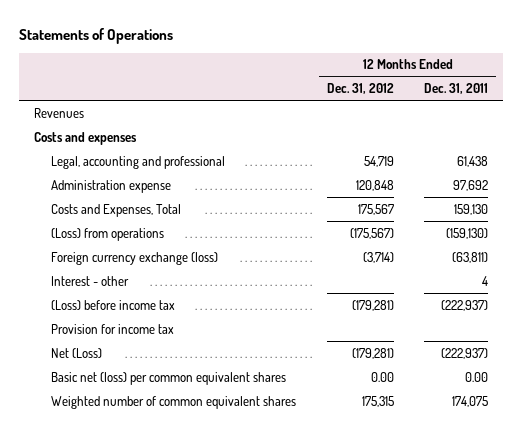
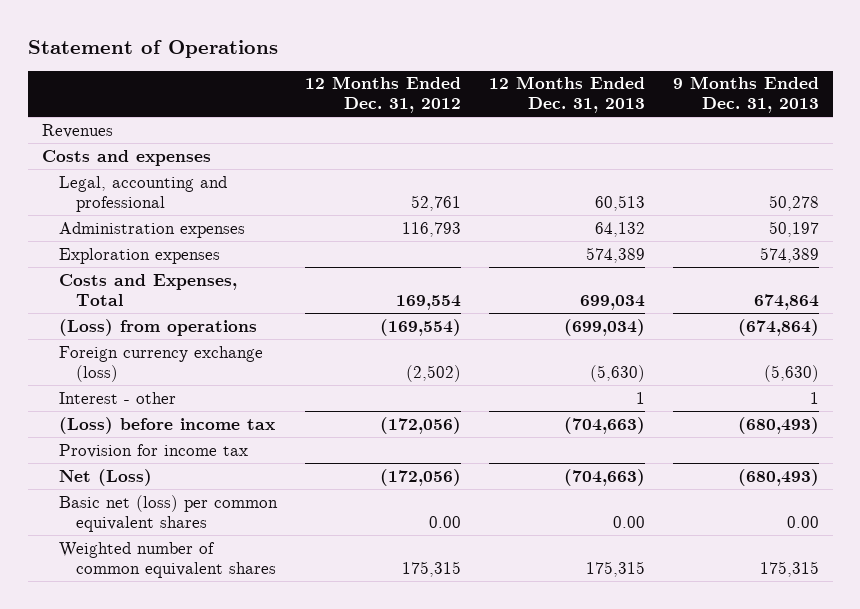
- Statements of Operations
+ Statement of Operations
- | 12 Months Ended Dec. 31, 2012 | 12 Months Ended Dec. 31, 2011
+ | 12 Months Ended Dec. 31, 2012 | 12 Months Ended Dec. 31, 2013 | 9 Months Ended Dec. 31, 2013
- Legal, accounting and professional | 54,719 | 61,438
- Administration expense | 120,848 | 97,692
- Costs and Expenses, Total | 175,567 | 159,130
- (Loss) from operations | (175,567) | (159,130)
- Foreign currency exchange (loss) | (3,714) | (63,811)
+ Legal, accounting and professional | 52,761 | 60,513 | 50,278
+ Administration expenses | 116,793 | 64,132 | 50,197
+ Exploration expenses | | 574,389 | 574,389
+ Costs and Expenses, Total | 169,554 | 699,034 | 674,864
+ (Loss) from operations | (169,554) | (699,034) | (674,864)
+ Foreign currency exchange (loss) | (2,502) | (5,630) | (5,630)
- (Loss) before income tax | (179,281) | (222,937)
+ (Loss) before income tax | (172,056) | (704,663) | (680,493)
- Net (Loss) | (179,281) | (222,937)
+ Net (Loss) | (172,056) | (704,663) | (680,493)

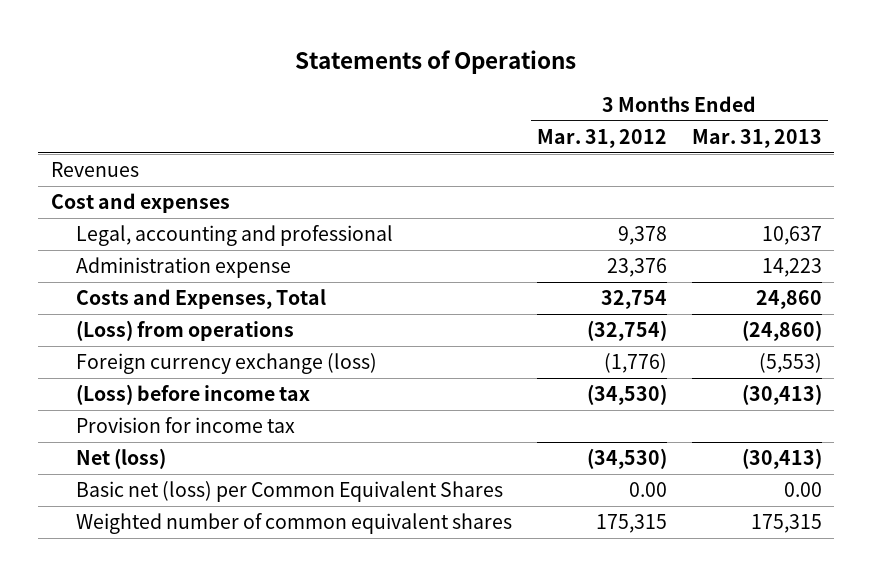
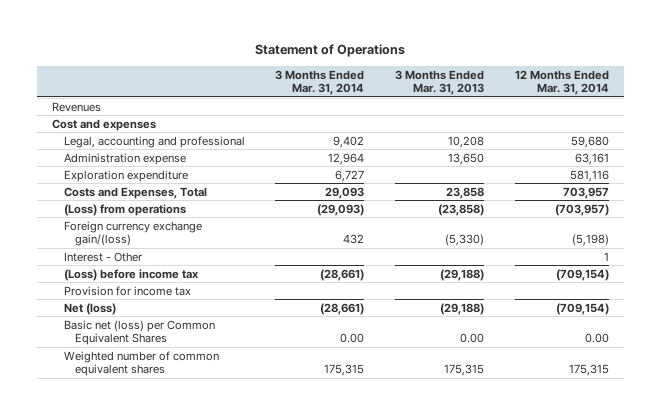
- Statements of Operations
+ Statement of Operations
- | 3 Months Ended Mar. 31, 2012 | 3 Months Ended Mar. 31, 2013
+ | 3 Months Ended Mar. 31, 2014 | 3 Months Ended Mar. 31, 2013 | 12 Months Ended Mar. 31, 2014
- Legal, accounting and professional | 9,378 | 10,637
- Administration expense | 23,376 | 14,223
- Costs and Expenses, Total | 32,754 | 24,860
- (Loss) from operations | (32,754) | (24,860)
- Foreign currency exchange (loss) | (1,776) | (5,553)
- (Loss) before income tax | (34,530) | (30,413)
+ Legal, accounting and professional | 9,402 | 10,208 | 59,680
+ Administration expense | 12,964 | 13,650 | 63,161
+ Exploration expenditure | 6,727 | | 581,116
+ Costs and Expenses, Total | 29,093 | 23,858 | 703,957
+ (Loss) from operations | (29,093) | (23,858) | (703,957)
+ Foreign currency exchange gain/(loss) | 432 | (5,330) | (5,198)
+ Interest - Other | | | 1
+ (Loss) before income tax | (28,661) | (29,188) | (709,154)
- Net (loss) | (34,530) | (30,413)
+ Net (loss) | (28,661) | (29,188) | (709,154)

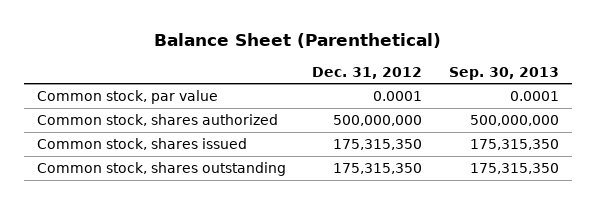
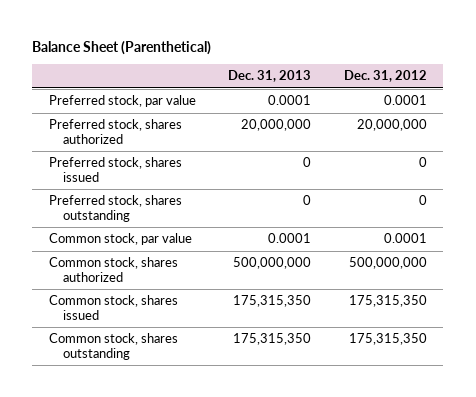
- | Dec. 31, 2012 | Sep. 30, 2013
+ | Dec. 31, 2013 | Dec. 31, 2012
+ Preferred stock, par value | 0.0001 | 0.0001
+ Preferred stock, shares authorized | 20,000,000 | 20,000,000
+ Preferred stock, shares issued | 0 | 0
+ Preferred stock, shares outstanding | 0 | 0

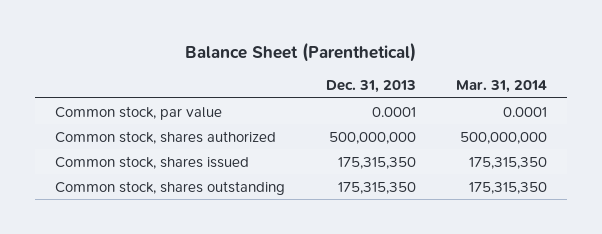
- | Dec. 31, 2013 | Dec. 31, 2012
+ | Dec. 31, 2013 | Mar. 31, 2014
- Preferred stock, par value | 0.0001 | 0.0001
- Preferred stock, shares authorized | 20,000,000 | 20,000,000
- Preferred stock, shares issued | 0 | 0
- Preferred stock, shares outstanding | 0 | 0

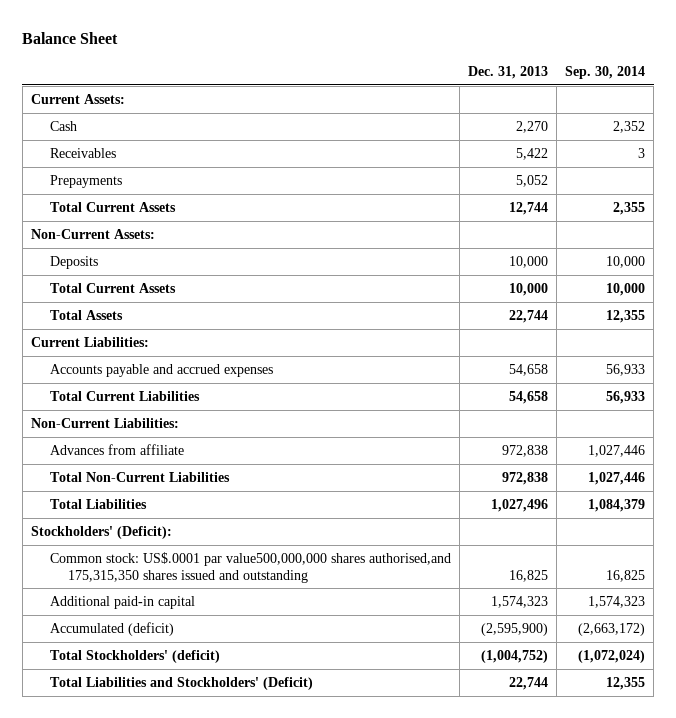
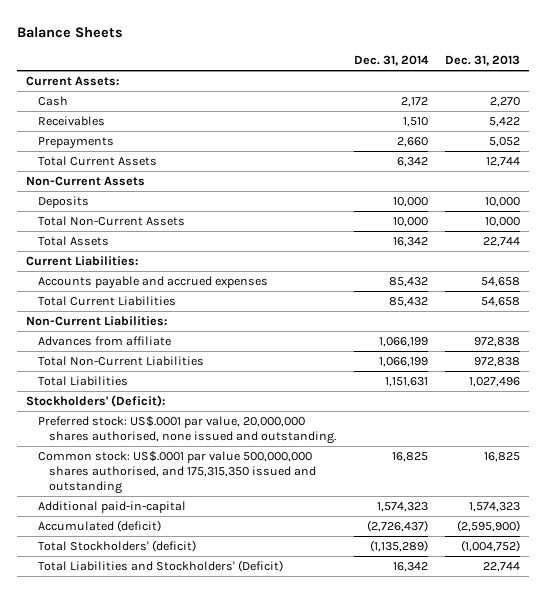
- Balance Sheet
+ Balance Sheets
- | Dec. 31, 2013 | Sep. 30, 2014
+ | Dec. 31, 2014 | Dec. 31, 2013
- Non-Current Assets:
+ Non-Current Assets
- Total Current Assets | 10,000 | 10,000
+ Total Non-Current Assets | 10,000 | 10,000
- Common stock: US$.0001 par value500,000,000 shares authorised,and 175,315,350 shares issued and outstanding | 16,825 | 16,825
- Additional paid-in capital | 1,574,323 | 1,574,323
+ Preferred stock: US$.0001 par value, 20,000,000 shares authorised, none issued and outstanding.
+ Common stock: US$.0001 par value 500,000,000 shares authorised, and 175,315,350 issued and outstanding | 16,825 | 16,825
+ Additional paid-in-capital | 1,574,323 | 1,574,323

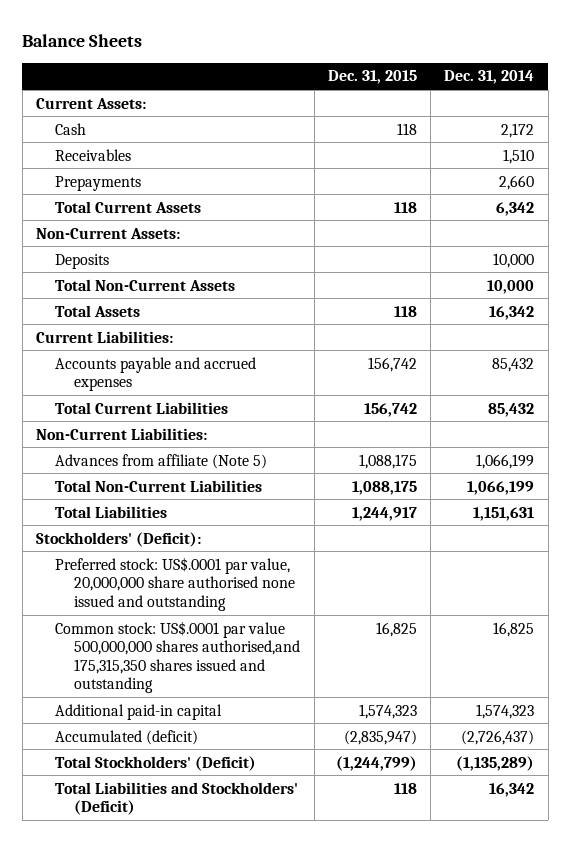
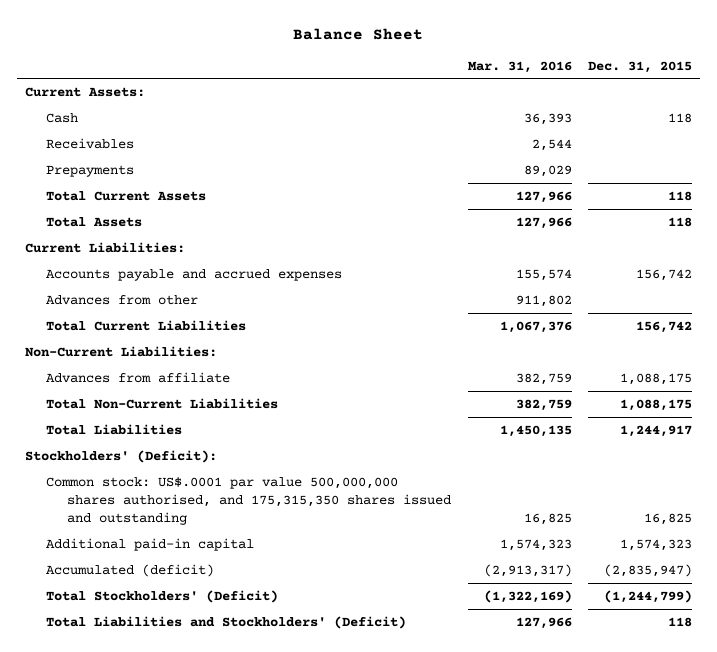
- Balance Sheets
+ Balance Sheet
- | Dec. 31, 2015 | Dec. 31, 2014
+ | Mar. 31, 2016 | Dec. 31, 2015
- Non-Current Assets:
- Deposits | | 10,000
- Total Non-Current Assets | | 10,000
+ Advances from other | 911,802 |
- Advances from affiliate (Note 5) | 1,088,175 | 1,066,199
+ Advances from affiliate | 382,759 | 1,088,175
- Preferred stock: US$.0001 par value, 20,000,000 share authorised none issued and outstanding
- Common stock: US$.0001 par value 500,000,000 shares authorised,and 175,315,350 shares issued and outstanding | 16,825 | 16,825
+ Common stock: US$.0001 par value 500,000,000 shares authorised, and 175,315,350 shares issued and outstanding | 16,825 | 16,825

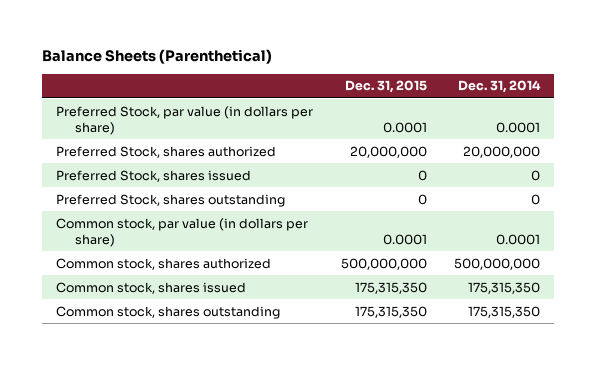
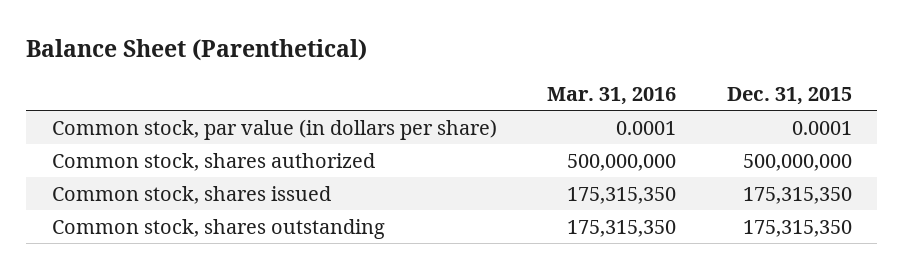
- Balance Sheets (Parenthetical)
+ Balance Sheet (Parenthetical)
- | Dec. 31, 2015 | Dec. 31, 2014
+ | Mar. 31, 2016 | Dec. 31, 2015
- Preferred Stock, par value (in dollars per share) | 0.0001 | 0.0001
- Preferred Stock, shares authorized | 20,000,000 | 20,000,000
- Preferred Stock, shares issued | 0 | 0
- Preferred Stock, shares outstanding | 0 | 0

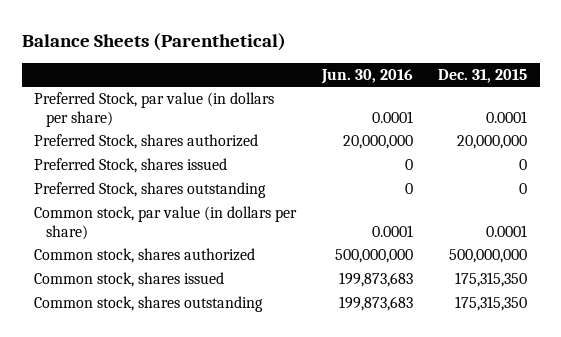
- Balance Sheet (Parenthetical)
+ Balance Sheets (Parenthetical)
- | Mar. 31, 2016 | Dec. 31, 2015
+ | Jun. 30, 2016 | Dec. 31, 2015
+ Preferred Stock, par value (in dollars per share) | 0.0001 | 0.0001
+ Preferred Stock, shares authorized | 20,000,000 | 20,000,000
+ Preferred Stock, shares issued | 0 | 0
+ Preferred Stock, shares outstanding | 0 | 0

